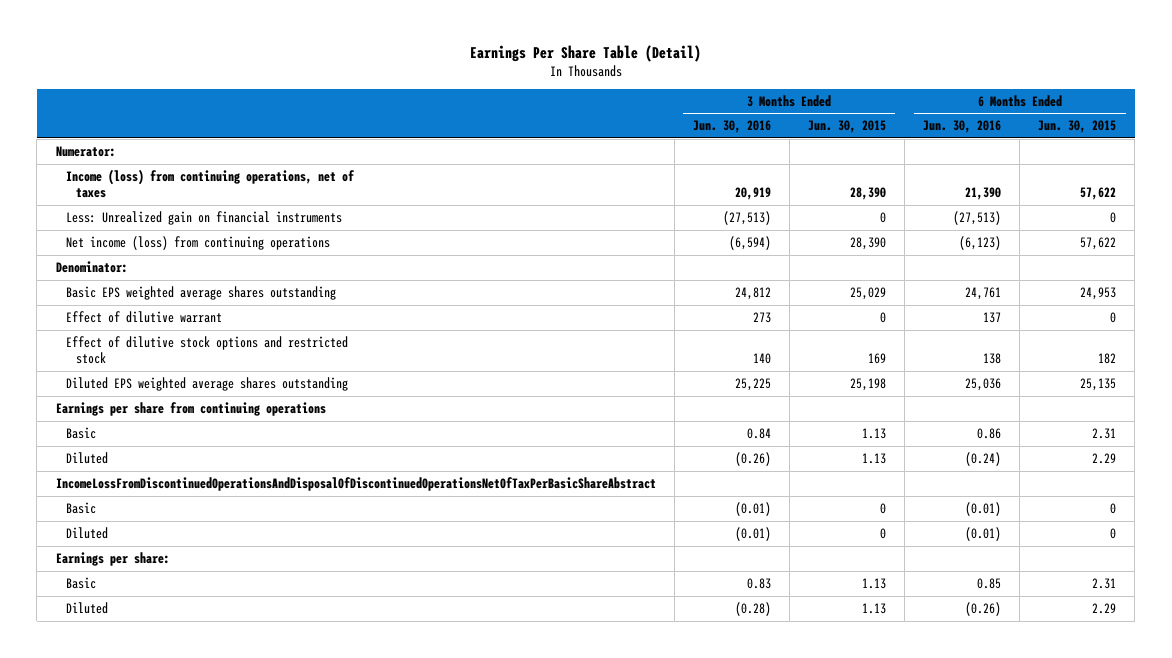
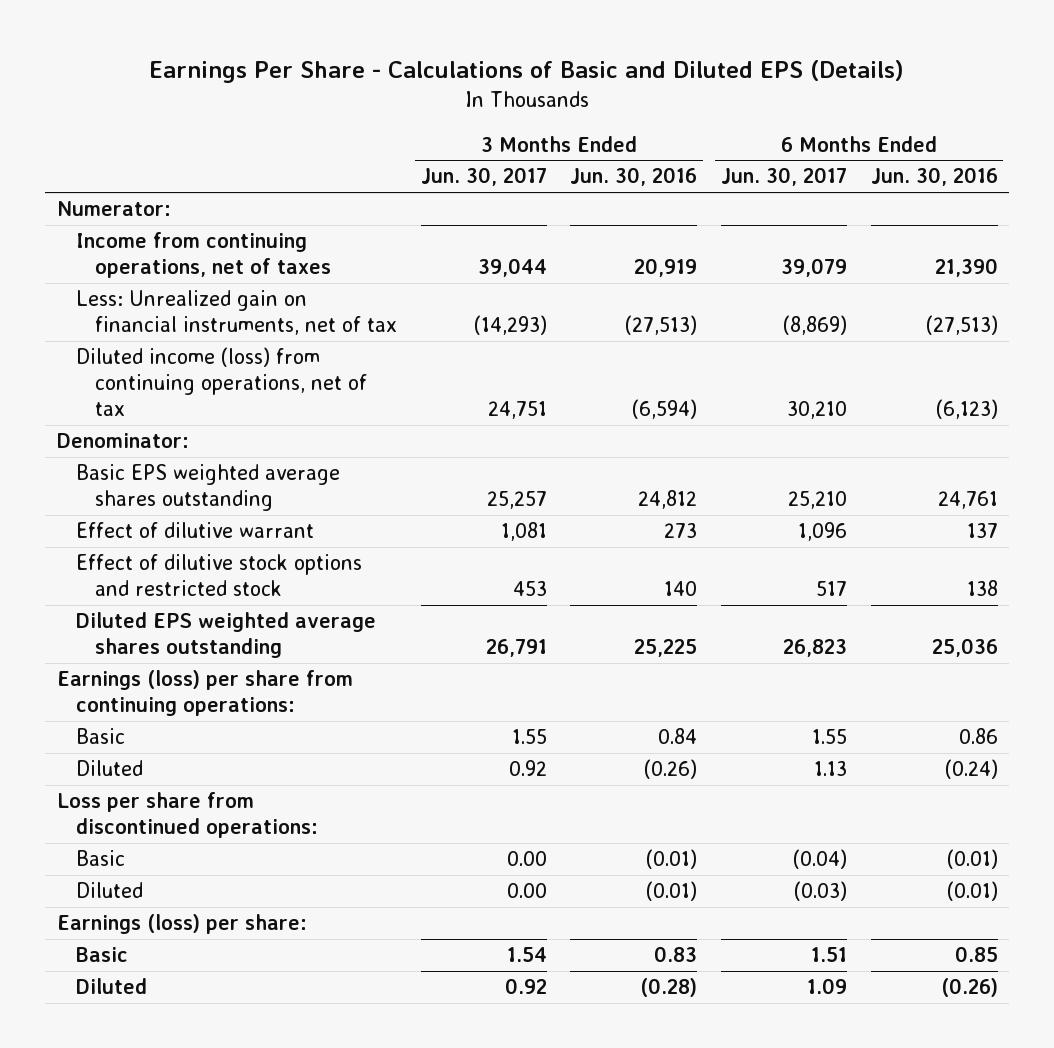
- Earnings Per Share Table (Detail)
+ Earnings Per Share - Calculations of Basic and Diluted EPS (Details)
- | 3 Months Ended Jun. 30, 2016 | 3 Months Ended Jun. 30, 2015 | 6 Months Ended Jun. 30, 2016 | 6 Months Ended Jun. 30, 2015
+ | 3 Months Ended Jun. 30, 2017 | 3 Months Ended Jun. 30, 2016 | 6 Months Ended Jun. 30, 2017 | 6 Months Ended Jun. 30, 2016
- Income (loss) from continuing operations, net of taxes | 20,919 | 28,390 | 21,390 | 57,622
- Less: Unrealized gain on financial instruments | (27,513) | 0 | (27,513) | 0
- Net income (loss) from continuing operations | (6,594) | 28,390 | (6,123) | 57,622
+ Income from continuing operations, net of taxes | 39,044 | 20,919 | 39,079 | 21,390
+ Less: Unrealized gain on financial instruments, net of tax | (14,293) | (27,513) | (8,869) | (27,513)
+ Diluted income (loss) from continuing operations, net of tax | 24,751 | (6,594) | 30,210 | (6,123)
- Earnings per share from continuing operations
+ Earnings (loss) per share from continuing operations:
- IncomeLossFromDiscontinuedOperationsAndDisposalOfDiscontinuedOperationsNetOfTaxPerBasicShareAbstract
+ Loss per share from discontinued operations:
- Earnings per share:
+ Earnings (loss) per share:

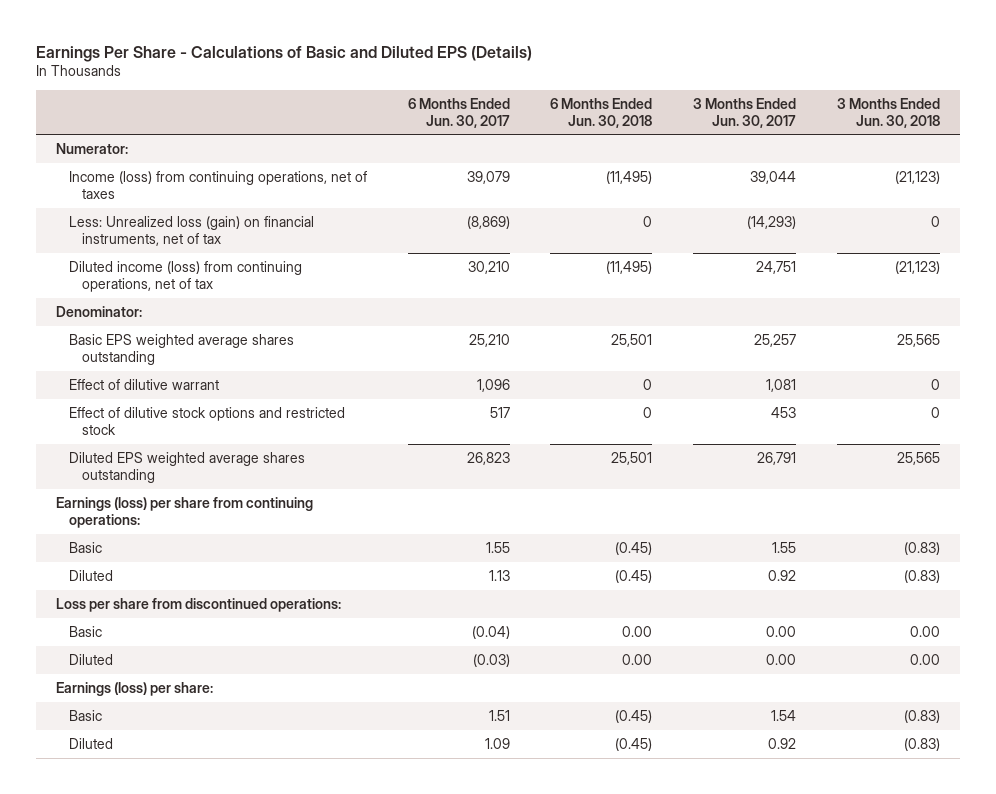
- | 3 Months Ended Jun. 30, 2017 | 3 Months Ended Jun. 30, 2016 | 6 Months Ended Jun. 30, 2017 | 6 Months Ended Jun. 30, 2016
+ | 6 Months Ended Jun. 30, 2017 | 6 Months Ended Jun. 30, 2018 | 3 Months Ended Jun. 30, 2017 | 3 Months Ended Jun. 30, 2018
- Income from continuing operations, net of taxes | 39,044 | 20,919 | 39,079 | 21,390
- Less: Unrealized gain on financial instruments, net of tax | (14,293) | (27,513) | (8,869) | (27,513)
+ Income (loss) from continuing operations, net of taxes | 39,079 | (11,495) | 39,044 | (21,123)
+ Less: Unrealized loss (gain) on financial instruments, net of tax | (8,869) | 0 | (14,293) | 0

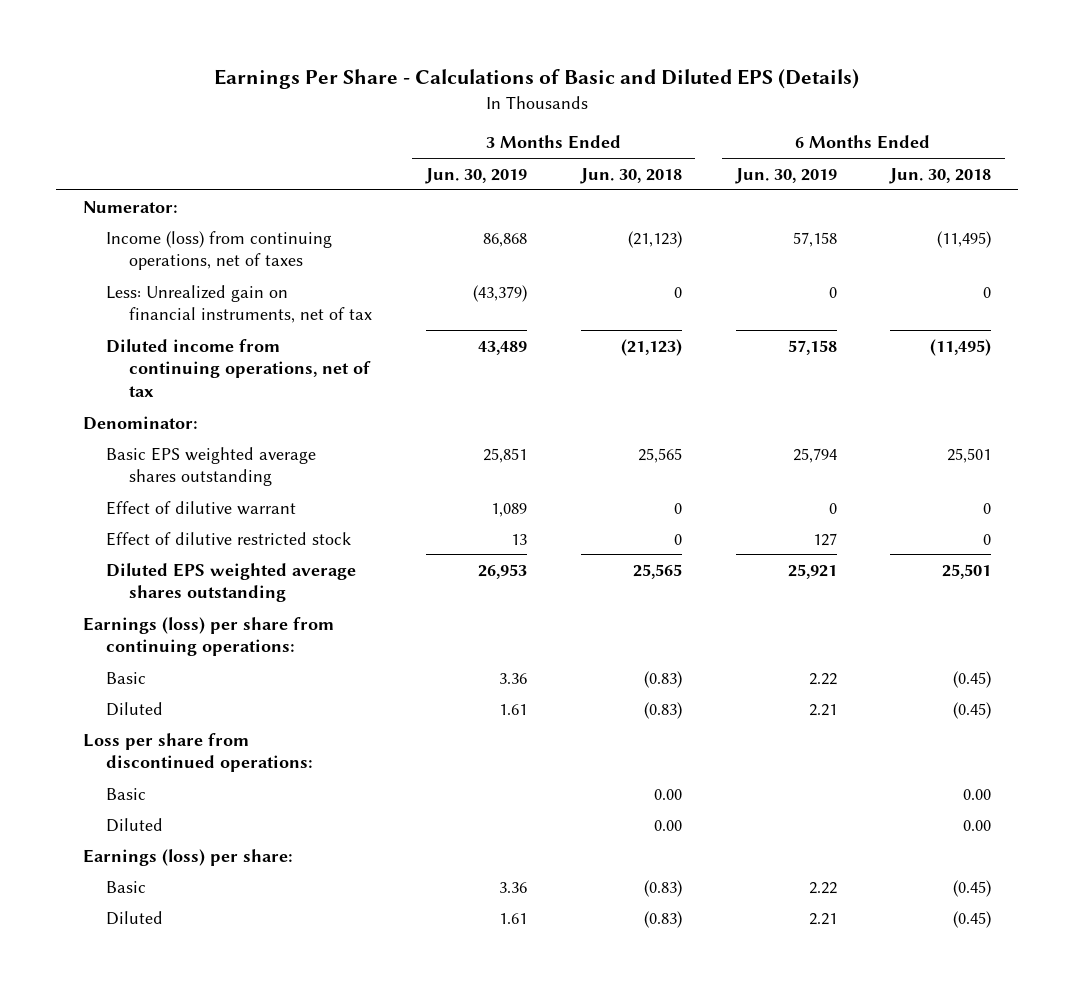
- | 6 Months Ended Jun. 30, 2017 | 6 Months Ended Jun. 30, 2018 | 3 Months Ended Jun. 30, 2017 | 3 Months Ended Jun. 30, 2018
+ | 3 Months Ended Jun. 30, 2019 | 3 Months Ended Jun. 30, 2018 | 6 Months Ended Jun. 30, 2019 | 6 Months Ended Jun. 30, 2018
- Less: Unrealized loss (gain) on financial instruments, net of tax | (8,869) | 0 | (14,293) | 0
- Diluted income (loss) from continuing operations, net of tax | 30,210 | (11,495) | 24,751 | (21,123)
+ Less: Unrealized gain on financial instruments, net of tax | (43,379) | 0 | 0 | 0
+ Diluted income from continuing operations, net of tax | 43,489 | (21,123) | 57,158 | (11,495)
- Effect of dilutive stock options and restricted stock | 517 | 0 | 453 | 0
+ Effect of dilutive restricted stock | 13 | 0 | 127 | 0

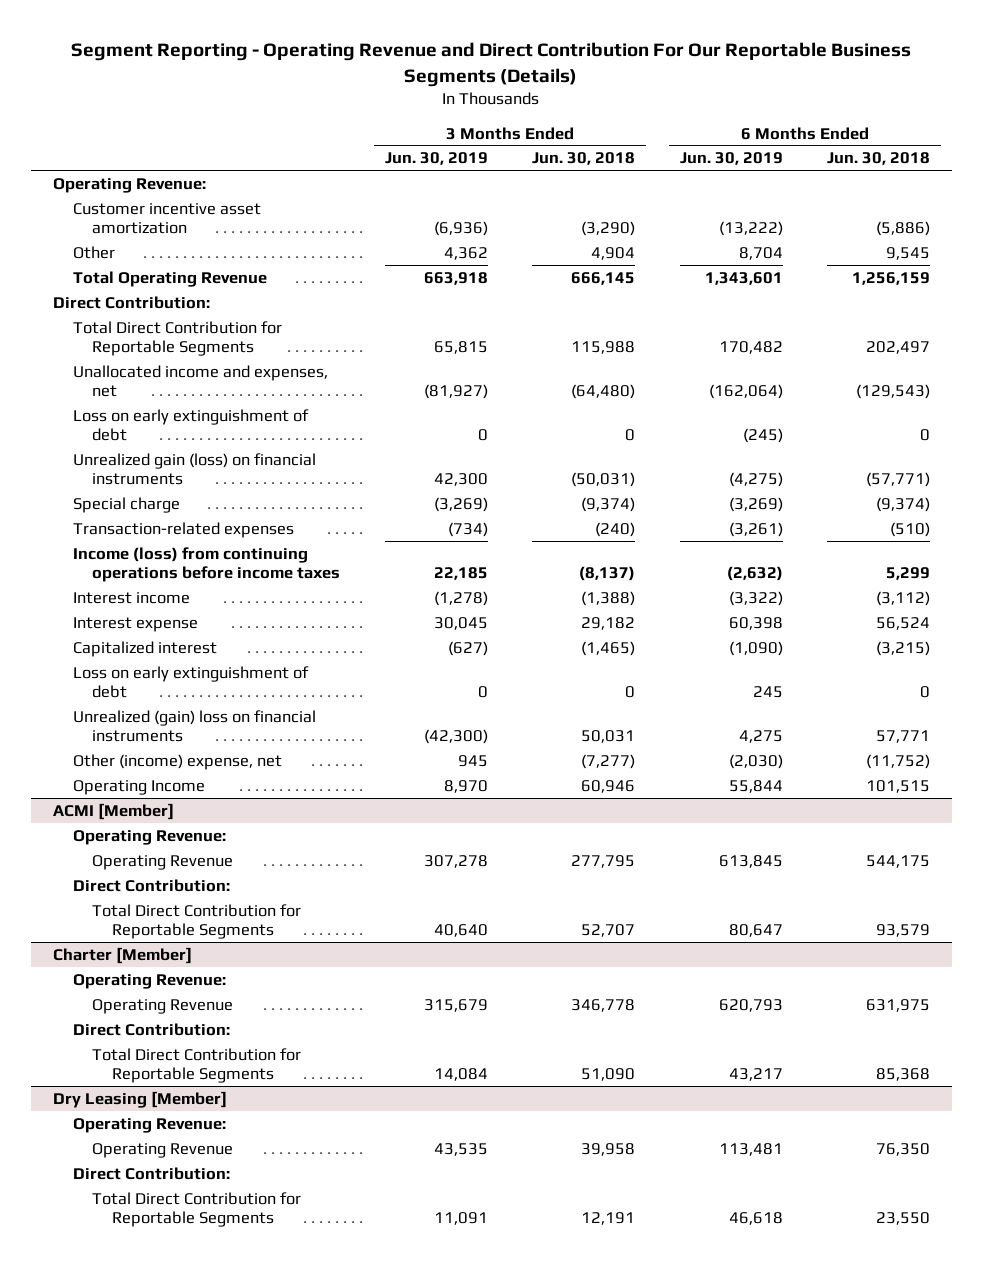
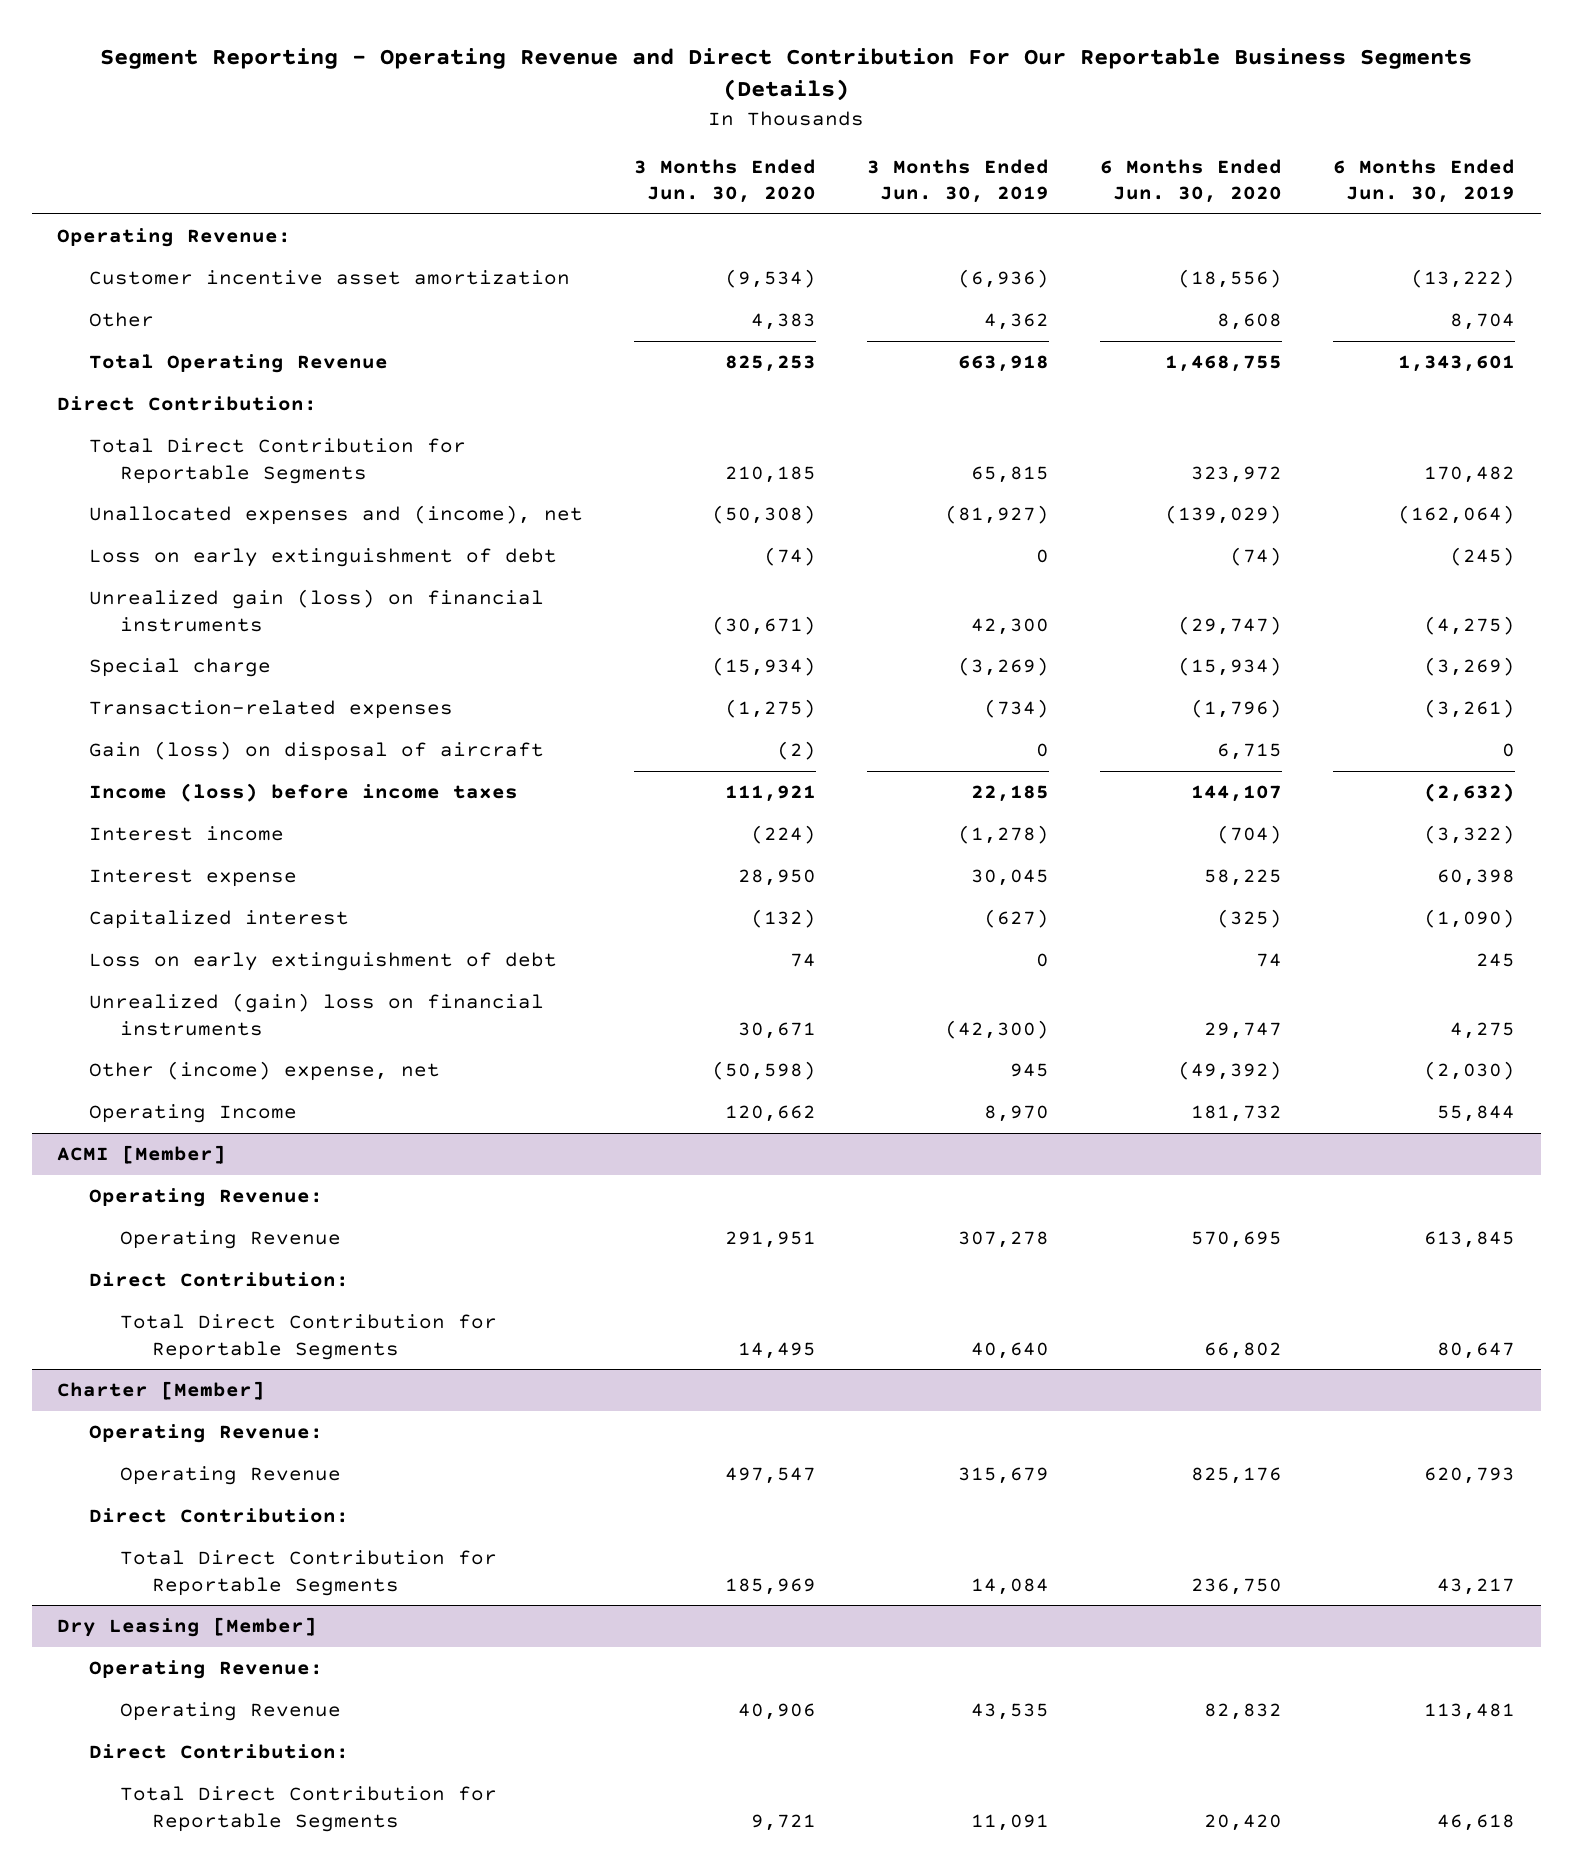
- | 3 Months Ended Jun. 30, 2019 | 3 Months Ended Jun. 30, 2018 | 6 Months Ended Jun. 30, 2019 | 6 Months Ended Jun. 30, 2018
+ | 3 Months Ended Jun. 30, 2020 | 3 Months Ended Jun. 30, 2019 | 6 Months Ended Jun. 30, 2020 | 6 Months Ended Jun. 30, 2019
- Unallocated income and expenses, net | (81,927) | (64,480) | (162,064) | (129,543)
+ Unallocated expenses and (income), net | (50,308) | (81,927) | (139,029) | (162,064)
- Income (loss) from continuing operations before income taxes | 22,185 | (8,137) | (2,632) | 5,299
+ Gain (loss) on disposal of aircraft | (2) | 0 | 6,715 | 0
+ Income (loss) before income taxes | 111,921 | 22,185 | 144,107 | (2,632)

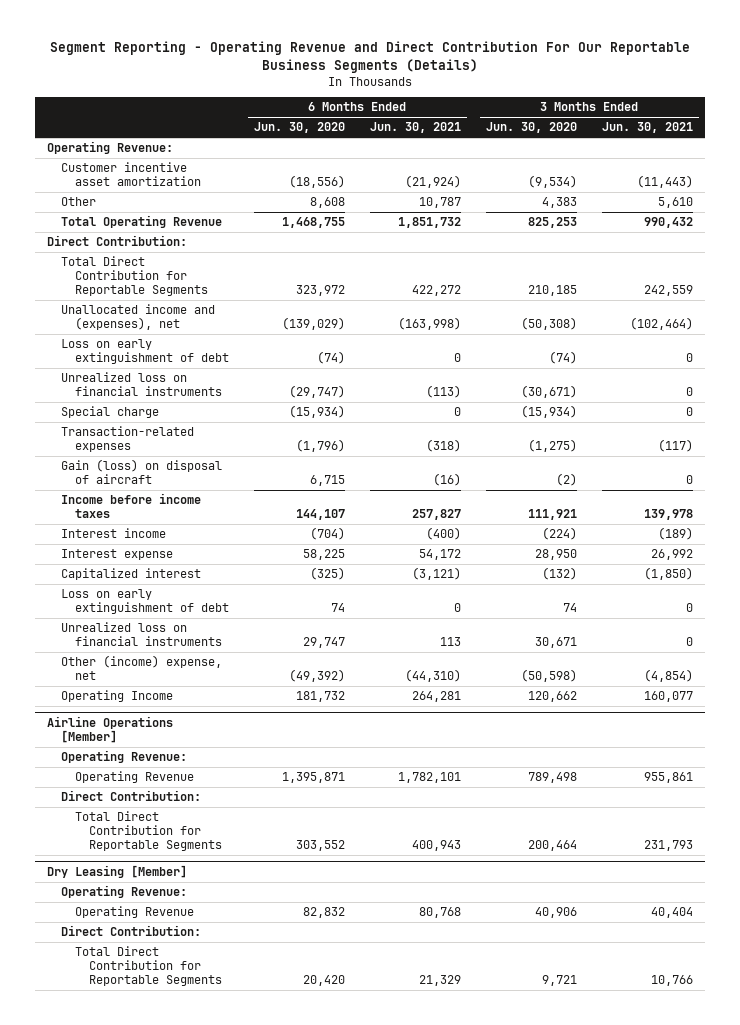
- | 3 Months Ended Jun. 30, 2020 | 3 Months Ended Jun. 30, 2019 | 6 Months Ended Jun. 30, 2020 | 6 Months Ended Jun. 30, 2019
+ | 6 Months Ended Jun. 30, 2020 | 6 Months Ended Jun. 30, 2021 | 3 Months Ended Jun. 30, 2020 | 3 Months Ended Jun. 30, 2021
- Unallocated expenses and (income), net | (50,308) | (81,927) | (139,029) | (162,064)
+ Unallocated income and (expenses), net | (139,029) | (163,998) | (50,308) | (102,464)
- Unrealized gain (loss) on financial instruments | (30,671) | 42,300 | (29,747) | (4,275)
+ Unrealized loss on financial instruments | (29,747) | (113) | (30,671) | 0
- Income (loss) before income taxes | 111,921 | 22,185 | 144,107 | (2,632)
+ Income before income taxes | 144,107 | 257,827 | 111,921 | 139,978
- Unrealized (gain) loss on financial instruments | 30,671 | (42,300) | 29,747 | 4,275
+ Unrealized loss on financial instruments | 29,747 | 113 | 30,671 | 0
- ACMI [Member]
- Operating Revenue:
- Operating Revenue | 291,951 | 307,278 | 570,695 | 613,845
- Direct Contribution:
- Total Direct Contribution for Reportable Segments | 14,495 | 40,640 | 66,802 | 80,647
- Charter [Member]
+ Airline Operations [Member]
- Operating Revenue | 497,547 | 315,679 | 825,176 | 620,793
+ Operating Revenue | 1,395,871 | 1,782,101 | 789,498 | 955,861
- Total Direct Contribution for Reportable Segments | 185,969 | 14,084 | 236,750 | 43,217
+ Total Direct Contribution for Reportable Segments | 303,552 | 400,943 | 200,464 | 231,793

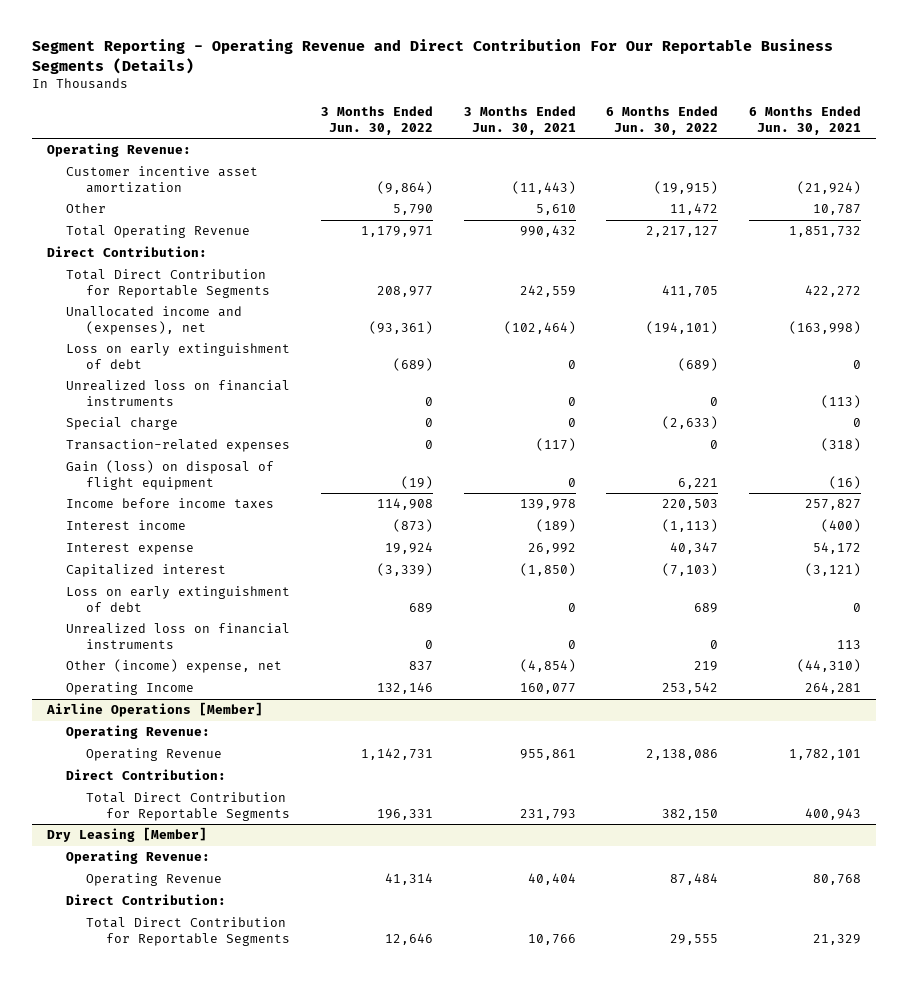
- | 6 Months Ended Jun. 30, 2020 | 6 Months Ended Jun. 30, 2021 | 3 Months Ended Jun. 30, 2020 | 3 Months Ended Jun. 30, 2021
+ | 3 Months Ended Jun. 30, 2022 | 3 Months Ended Jun. 30, 2021 | 6 Months Ended Jun. 30, 2022 | 6 Months Ended Jun. 30, 2021
- Gain (loss) on disposal of aircraft | 6,715 | (16) | (2) | 0
+ Gain (loss) on disposal of flight equipment | (19) | 0 | 6,221 | (16)

